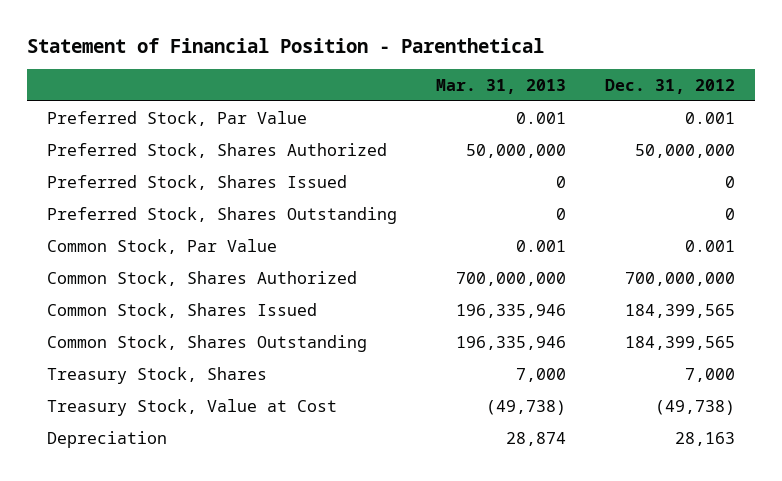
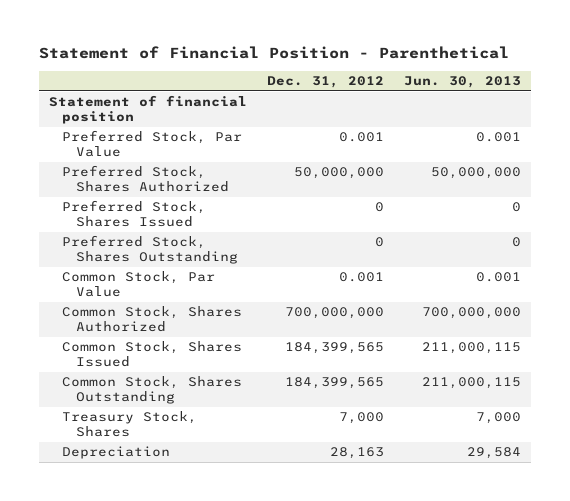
- | Mar. 31, 2013 | Dec. 31, 2012
+ | Dec. 31, 2012 | Jun. 30, 2013
+ Statement of financial position
- Treasury Stock, Value at Cost | (49,738) | (49,738)

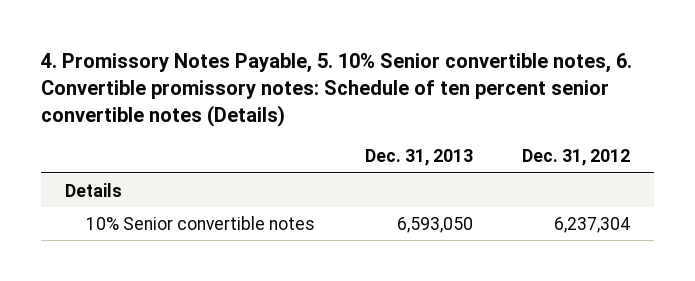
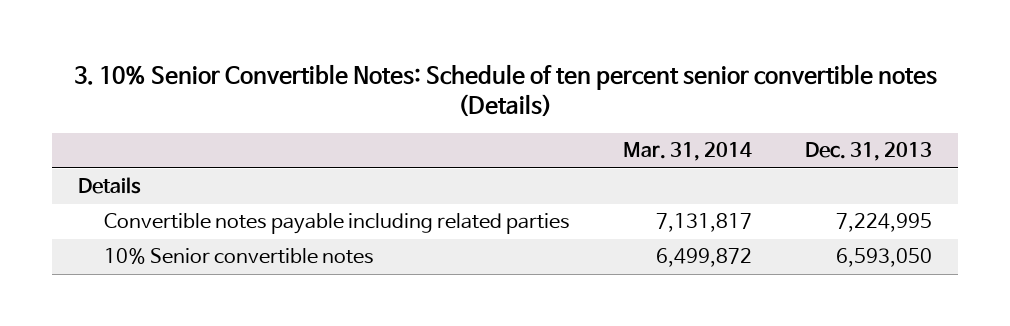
- 4. Promissory Notes Payable, 5. 10% Senior convertible notes, 6. Convertible promissory notes: Schedule of ten percent senior convertible notes (Details)
+ 3. 10% Senior Convertible Notes: Schedule of ten percent senior convertible notes (Details)
- | Dec. 31, 2013 | Dec. 31, 2012
+ | Mar. 31, 2014 | Dec. 31, 2013
+ Convertible notes payable including related parties | 7,131,817 | 7,224,995

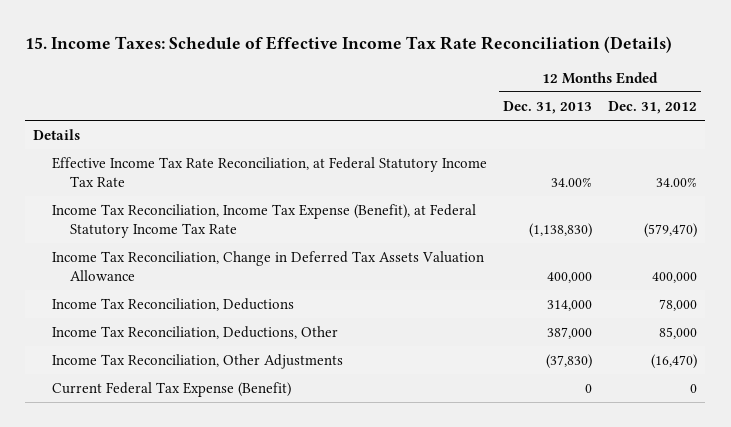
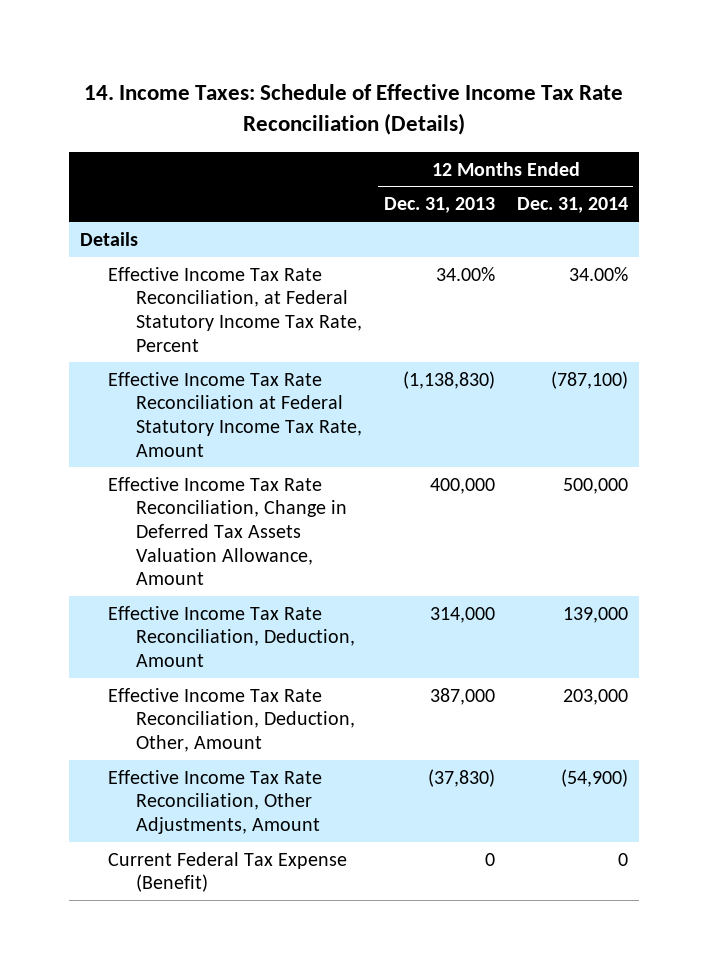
- 15. Income Taxes: Schedule of Effective Income Tax Rate Reconciliation (Details)
+ 14. Income Taxes: Schedule of Effective Income Tax Rate Reconciliation (Details)
- | 12 Months Ended Dec. 31, 2013 | 12 Months Ended Dec. 31, 2012
+ | 12 Months Ended Dec. 31, 2013 | 12 Months Ended Dec. 31, 2014
- Effective Income Tax Rate Reconciliation, at Federal Statutory Income Tax Rate | 34.00% | 34.00%
- Income Tax Reconciliation, Income Tax Expense (Benefit), at Federal Statutory Income Tax Rate | (1,138,830) | (579,470)
- Income Tax Reconciliation, Change in Deferred Tax Assets Valuation Allowance | 400,000 | 400,000
- Income Tax Reconciliation, Deductions | 314,000 | 78,000
- Income Tax Reconciliation, Deductions, Other | 387,000 | 85,000
- Income Tax Reconciliation, Other Adjustments | (37,830) | (16,470)
+ Effective Income Tax Rate Reconciliation, at Federal Statutory Income Tax Rate, Percent | 34.00% | 34.00%
+ Effective Income Tax Rate Reconciliation at Federal Statutory Income Tax Rate, Amount | (1,138,830) | (787,100)
+ Effective Income Tax Rate Reconciliation, Change in Deferred Tax Assets Valuation Allowance, Amount | 400,000 | 500,000
+ Effective Income Tax Rate Reconciliation, Deduction, Amount | 314,000 | 139,000
+ Effective Income Tax Rate Reconciliation, Deduction, Other, Amount | 387,000 | 203,000
+ Effective Income Tax Rate Reconciliation, Other Adjustments, Amount | (37,830) | (54,900)

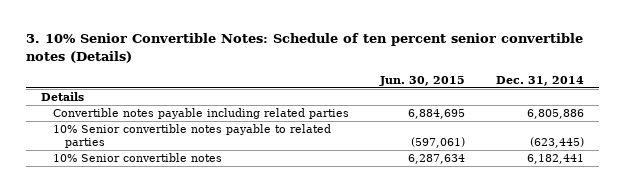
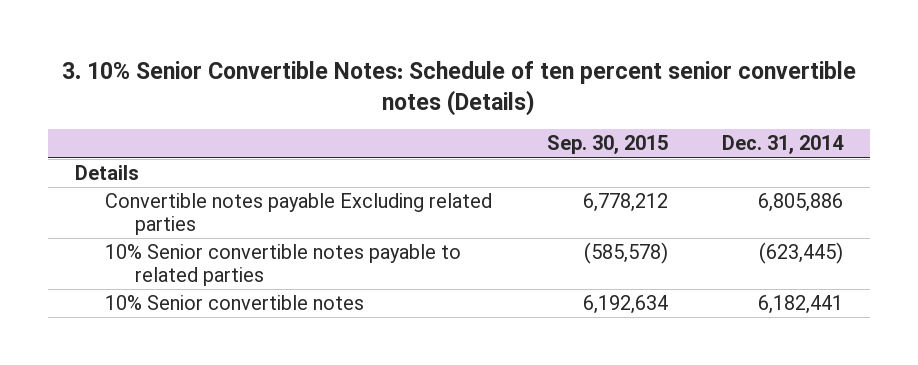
- | Jun. 30, 2015 | Dec. 31, 2014
+ | Sep. 30, 2015 | Dec. 31, 2014
- Convertible notes payable including related parties | 6,884,695 | 6,805,886
+ Convertible notes payable Excluding related parties | 6,778,212 | 6,805,886

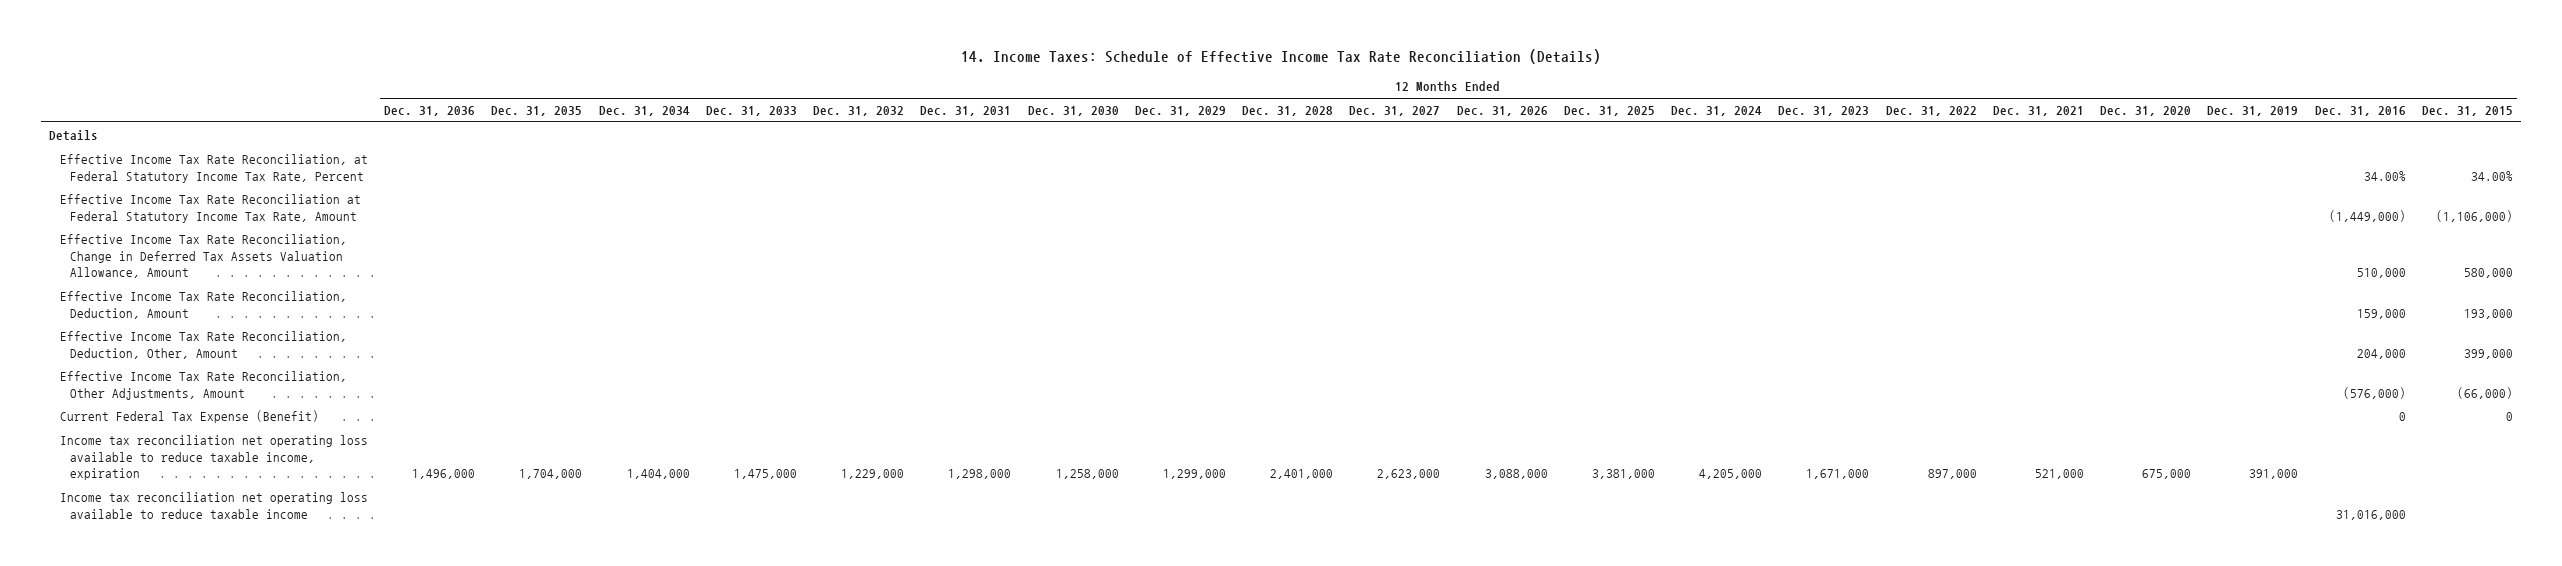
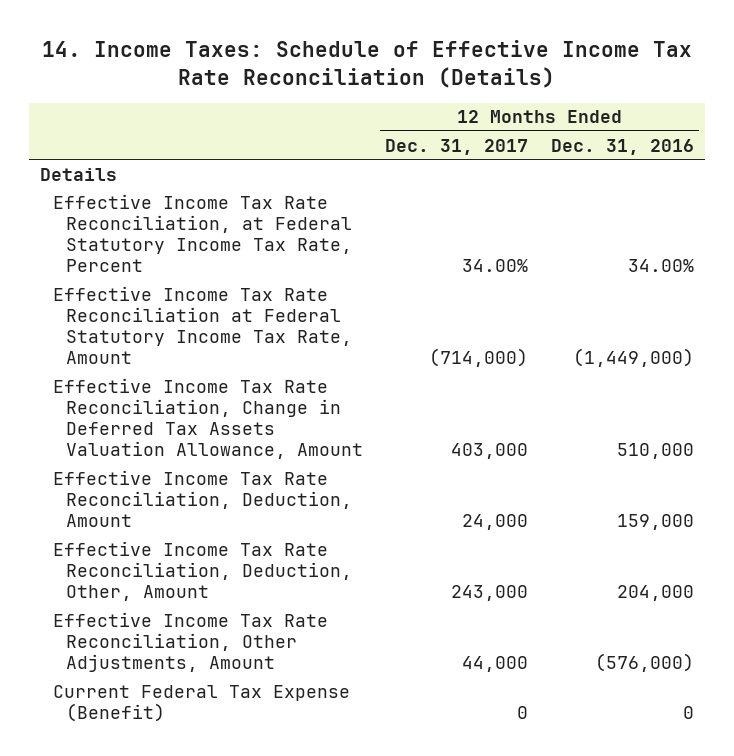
- | 12 Months Ended Dec. 31, 2036 | 12 Months Ended Dec. 31, 2035 | 12 Months Ended Dec. 31, 2034 | 12 Months Ended Dec. 31, 2033 | 12 Months Ended Dec. 31, 2032 | 12 Months Ended Dec. 31, 2031 | 12 Months Ended Dec. 31, 2030 | 12 Months Ended Dec. 31, 2029 | 12 Months Ended Dec. 31, 2028 | 12 Months Ended Dec. 31, 2027 | 12 Months Ended Dec. 31, 2026 | 12 Months Ended Dec. 31, 2025 | 12 Months Ended Dec. 31, 2024 | 12 Months Ended Dec. 31, 2023 | 12 Months Ended Dec. 31, 2022 | 12 Months Ended Dec. 31, 2021 | 12 Months Ended Dec. 31, 2020 | 12 Months Ended Dec. 31, 2019 | 12 Months Ended Dec. 31, 2016 | 12 Months Ended Dec. 31, 2015
+ | 12 Months Ended Dec. 31, 2017 | 12 Months Ended Dec. 31, 2016
- Income tax reconciliation net operating loss available to reduce taxable income, expiration | 1,496,000 | 1,704,000 | 1,404,000 | 1,475,000 | 1,229,000 | 1,298,000 | 1,258,000 | 1,299,000 | 2,401,000 | 2,623,000 | 3,088,000 | 3,381,000 | 4,205,000 | 1,671,000 | 897,000 | 521,000 | 675,000 | 391,000 | |
- Income tax reconciliation net operating loss available to reduce taxable income | | | | | | | | | | | | | | | | | | | 31,016,000 |

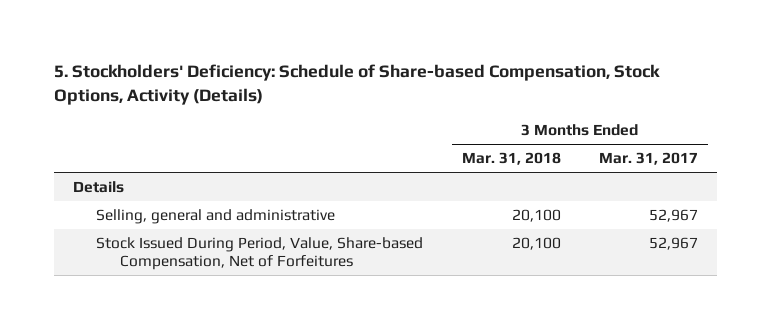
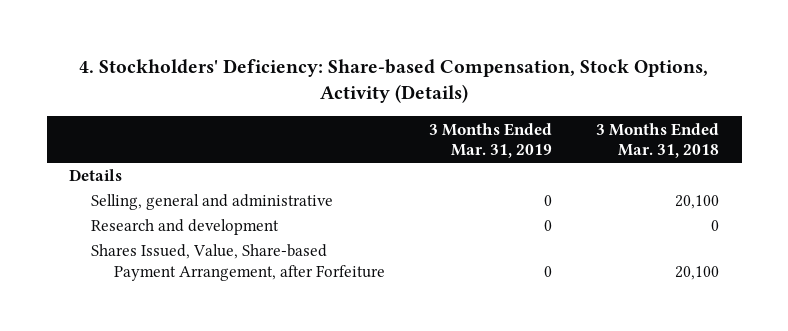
- 5. Stockholders' Deficiency: Schedule of Share-based Compensation, Stock Options, Activity (Details)
+ 4. Stockholders' Deficiency: Share-based Compensation, Stock Options, Activity (Details)
- | 3 Months Ended Mar. 31, 2018 | 3 Months Ended Mar. 31, 2017
+ | 3 Months Ended Mar. 31, 2019 | 3 Months Ended Mar. 31, 2018
- Stock Issued During Period, Value, Share-based Compensation, Net of Forfeitures | 20,100 | 52,967
+ Research and development | 0 | 0
+ Shares Issued, Value, Share-based Payment Arrangement, after Forfeiture | 0 | 20,100

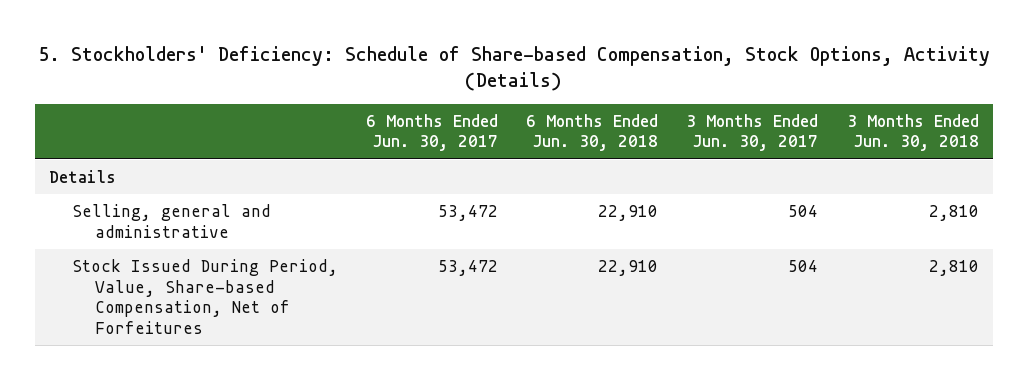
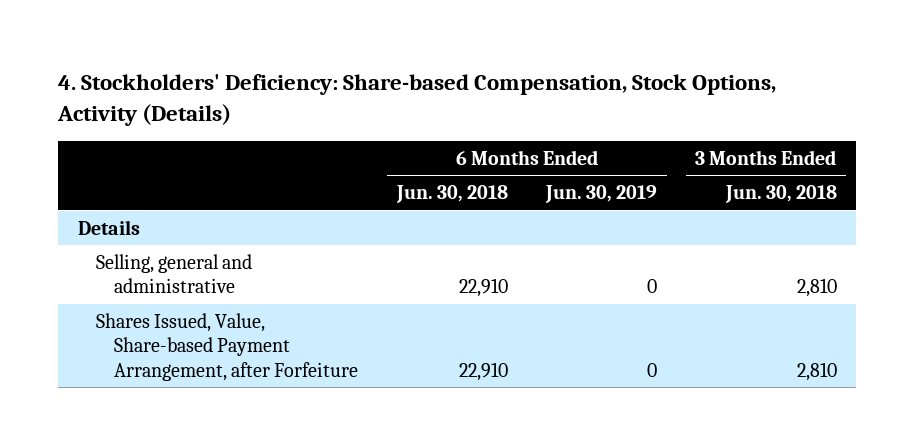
- 5. Stockholders' Deficiency: Schedule of Share-based Compensation, Stock Options, Activity (Details)
+ 4. Stockholders' Deficiency: Share-based Compensation, Stock Options, Activity (Details)
- | 6 Months Ended Jun. 30, 2017 | 6 Months Ended Jun. 30, 2018 | 3 Months Ended Jun. 30, 2017 | 3 Months Ended Jun. 30, 2018
+ | 6 Months Ended Jun. 30, 2018 | 6 Months Ended Jun. 30, 2019 | 3 Months Ended Jun. 30, 2018
- Stock Issued During Period, Value, Share-based Compensation, Net of Forfeitures | 53,472 | 22,910 | 504 | 2,810
+ Shares Issued, Value, Share-based Payment Arrangement, after Forfeiture | 22,910 | 0 | 2,810

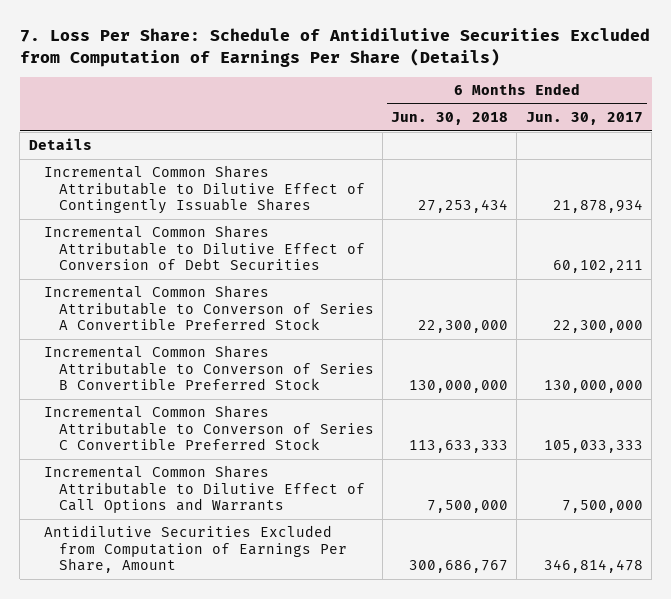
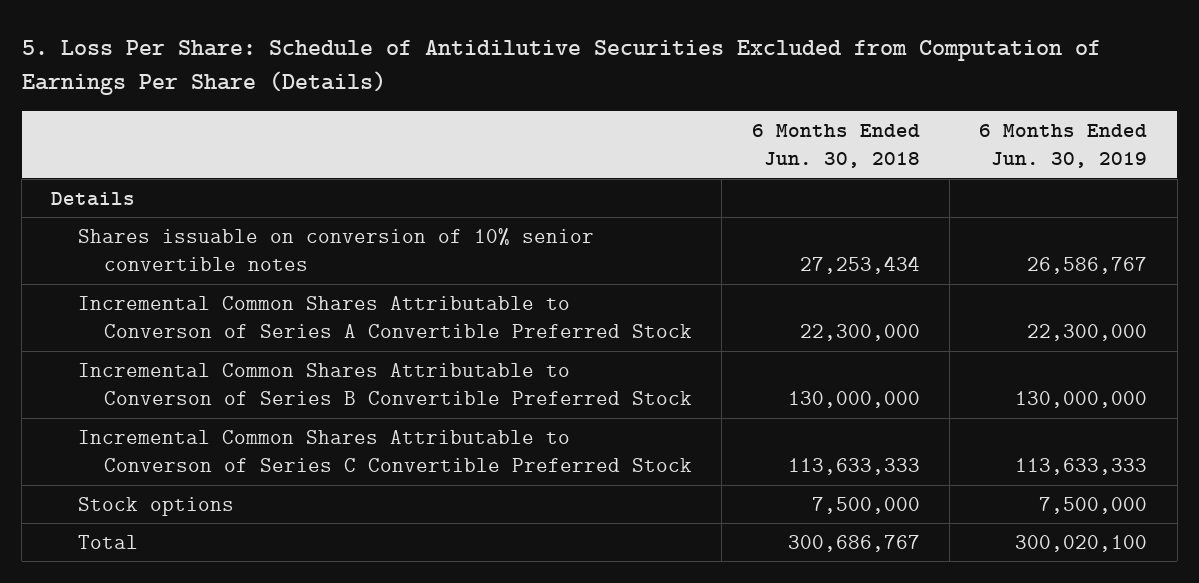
- 7. Loss Per Share: Schedule of Antidilutive Securities Excluded from Computation of Earnings Per Share (Details)
+ 5. Loss Per Share: Schedule of Antidilutive Securities Excluded from Computation of Earnings Per Share (Details)
- | 6 Months Ended Jun. 30, 2018 | 6 Months Ended Jun. 30, 2017
+ | 6 Months Ended Jun. 30, 2018 | 6 Months Ended Jun. 30, 2019
- Incremental Common Shares Attributable to Dilutive Effect of Contingently Issuable Shares | 27,253,434 | 21,878,934
- Incremental Common Shares Attributable to Dilutive Effect of Conversion of Debt Securities | | 60,102,211
+ Shares issuable on conversion of 10% senior convertible notes | 27,253,434 | 26,586,767
- Incremental Common Shares Attributable to Dilutive Effect of Call Options and Warrants | 7,500,000 | 7,500,000
- Antidilutive Securities Excluded from Computation of Earnings Per Share, Amount | 300,686,767 | 346,814,478
+ Stock options | 7,500,000 | 7,500,000
+ Total | 300,686,767 | 300,020,100

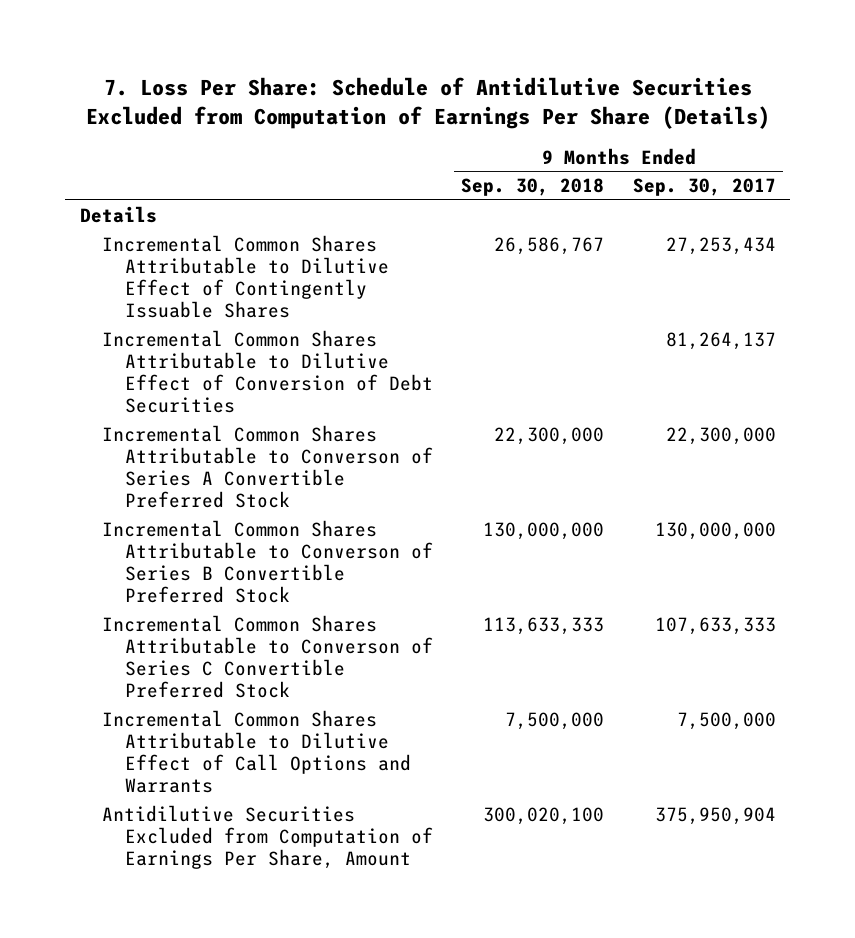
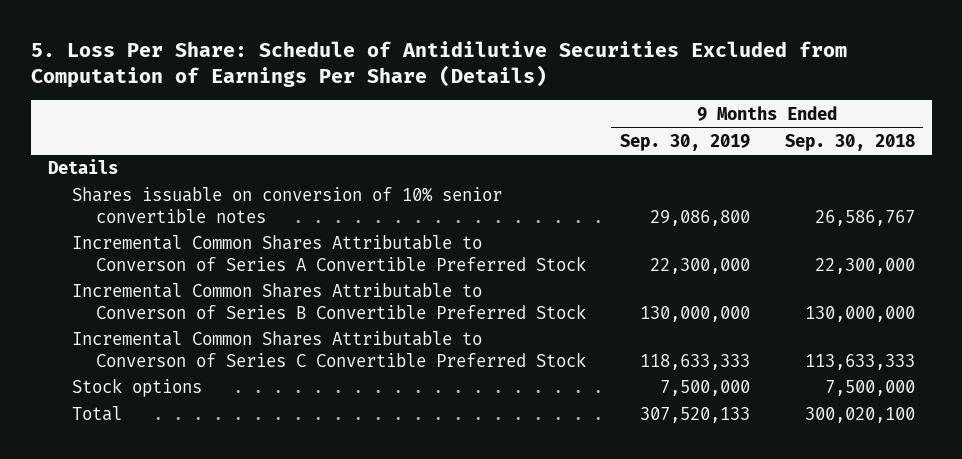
- 7. Loss Per Share: Schedule of Antidilutive Securities Excluded from Computation of Earnings Per Share (Details)
+ 5. Loss Per Share: Schedule of Antidilutive Securities Excluded from Computation of Earnings Per Share (Details)
- | 9 Months Ended Sep. 30, 2018 | 9 Months Ended Sep. 30, 2017
+ | 9 Months Ended Sep. 30, 2019 | 9 Months Ended Sep. 30, 2018
- Incremental Common Shares Attributable to Dilutive Effect of Contingently Issuable Shares | 26,586,767 | 27,253,434
- Incremental Common Shares Attributable to Dilutive Effect of Conversion of Debt Securities | | 81,264,137
+ Shares issuable on conversion of 10% senior convertible notes | 29,086,800 | 26,586,767
- Incremental Common Shares Attributable to Dilutive Effect of Call Options and Warrants | 7,500,000 | 7,500,000
- Antidilutive Securities Excluded from Computation of Earnings Per Share, Amount | 300,020,100 | 375,950,904
+ Stock options | 7,500,000 | 7,500,000
+ Total | 307,520,133 | 300,020,100

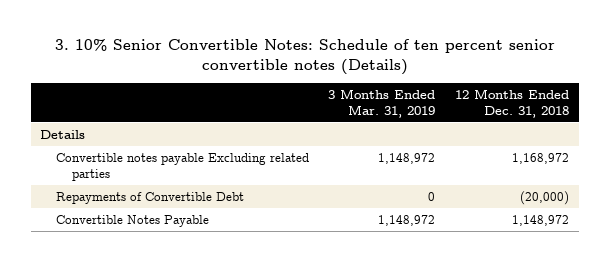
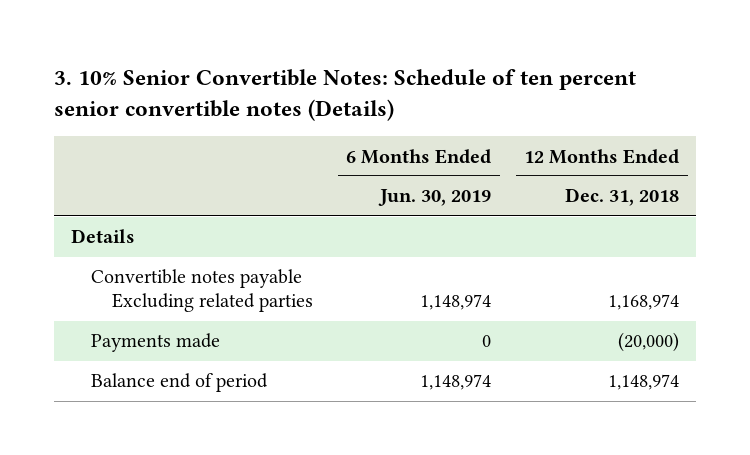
- | 3 Months Ended Mar. 31, 2019 | 12 Months Ended Dec. 31, 2018
+ | 6 Months Ended Jun. 30, 2019 | 12 Months Ended Dec. 31, 2018
- Convertible notes payable Excluding related parties | 1,148,972 | 1,168,972
- Repayments of Convertible Debt | 0 | (20,000)
- Convertible Notes Payable | 1,148,972 | 1,148,972
+ Convertible notes payable Excluding related parties | 1,148,974 | 1,168,974
+ Payments made | 0 | (20,000)
+ Balance end of period | 1,148,974 | 1,148,974

